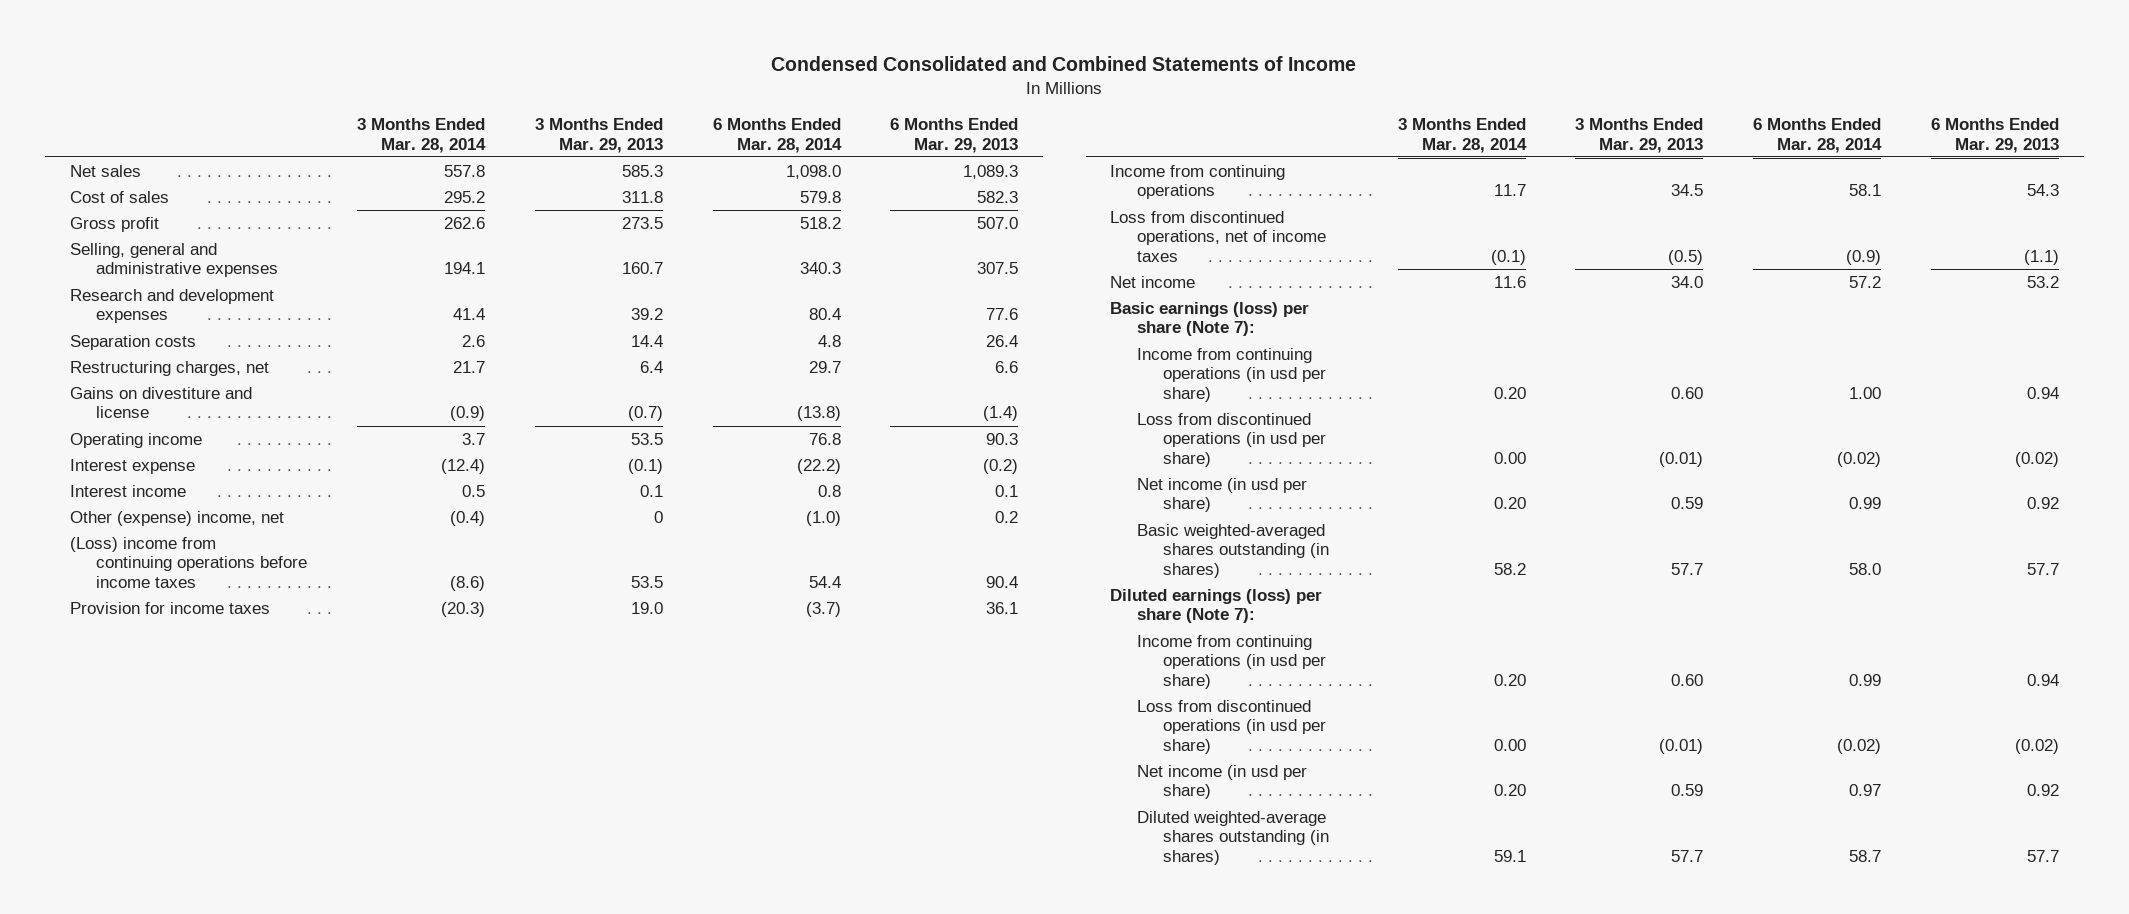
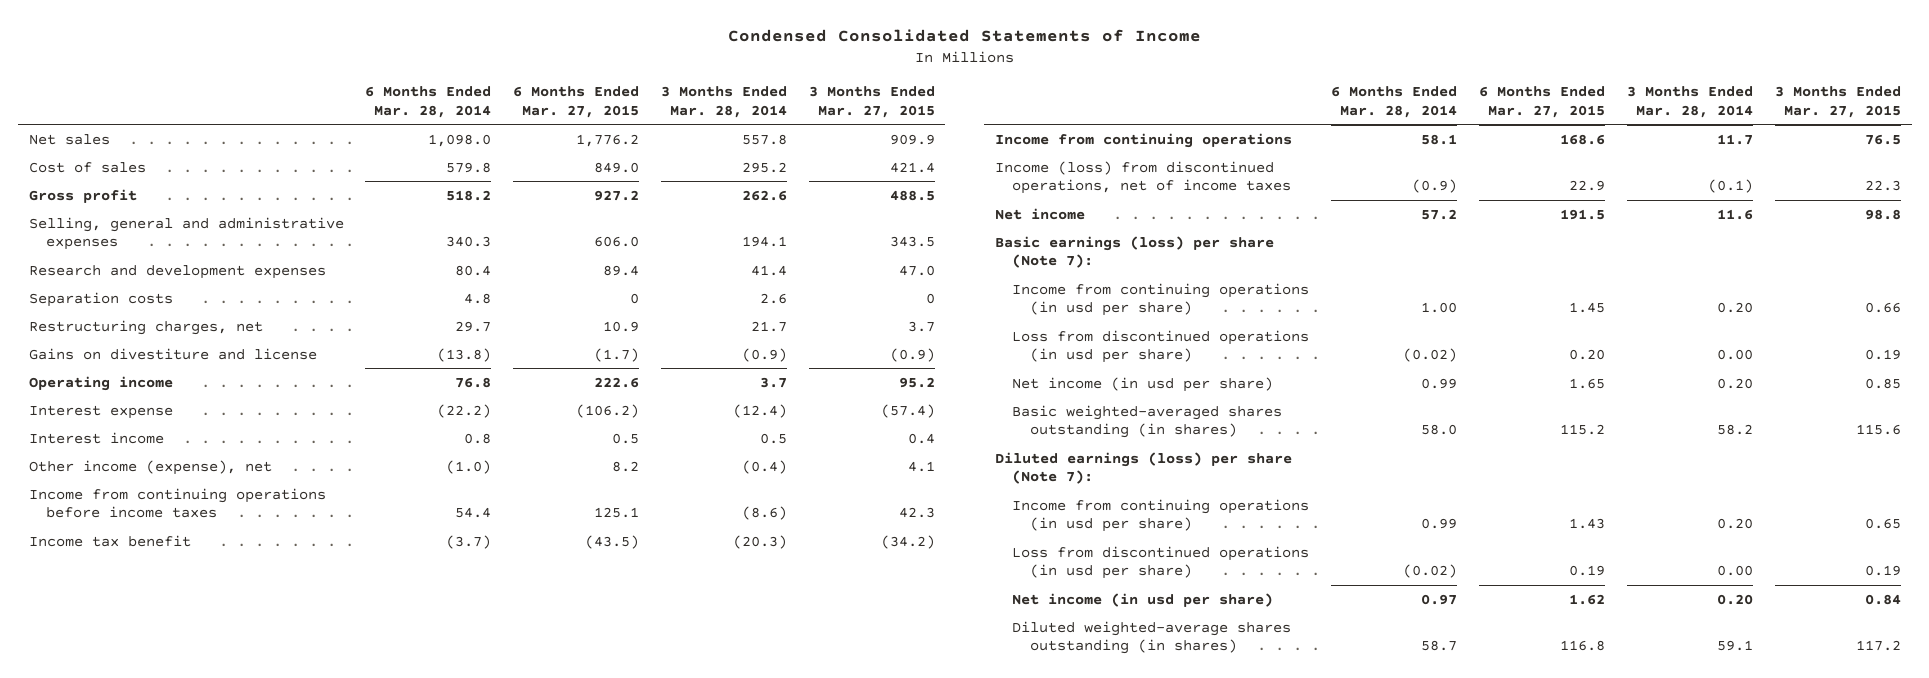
- Condensed Consolidated and Combined Statements of Income
+ Condensed Consolidated Statements of Income
- | 3 Months Ended Mar. 28, 2014 | 3 Months Ended Mar. 29, 2013 | 6 Months Ended Mar. 28, 2014 | 6 Months Ended Mar. 29, 2013
+ | 6 Months Ended Mar. 28, 2014 | 6 Months Ended Mar. 27, 2015 | 3 Months Ended Mar. 28, 2014 | 3 Months Ended Mar. 27, 2015
- Other (expense) income, net | (0.4) | 0 | (1.0) | 0.2
- (Loss) income from continuing operations before income taxes | (8.6) | 53.5 | 54.4 | 90.4
- Provision for income taxes | (20.3) | 19.0 | (3.7) | 36.1
+ Other income (expense), net | (1.0) | 8.2 | (0.4) | 4.1
+ Income from continuing operations before income taxes | 54.4 | 125.1 | (8.6) | 42.3
+ Income tax benefit | (3.7) | (43.5) | (20.3) | (34.2)
- Loss from discontinued operations, net of income taxes | (0.1) | (0.5) | (0.9) | (1.1)
+ Income (loss) from discontinued operations, net of income taxes | (0.9) | 22.9 | (0.1) | 22.3

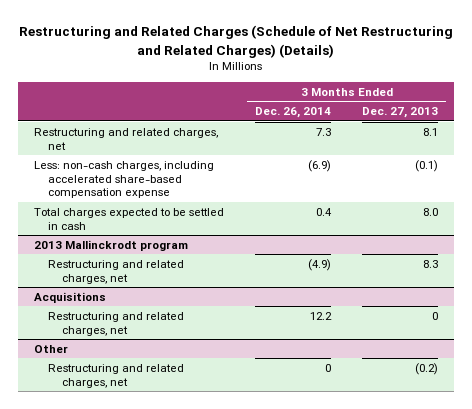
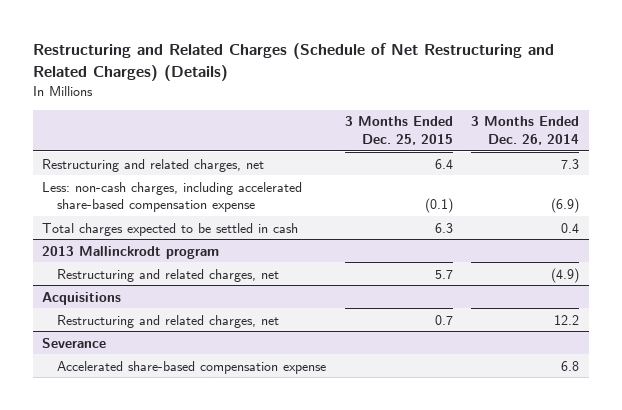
- | 3 Months Ended Dec. 26, 2014 | 3 Months Ended Dec. 27, 2013
+ | 3 Months Ended Dec. 25, 2015 | 3 Months Ended Dec. 26, 2014
- Other
- Restructuring and related charges, net | 0 | (0.2)
+ Severance
+ Accelerated share-based compensation expense | | 6.8

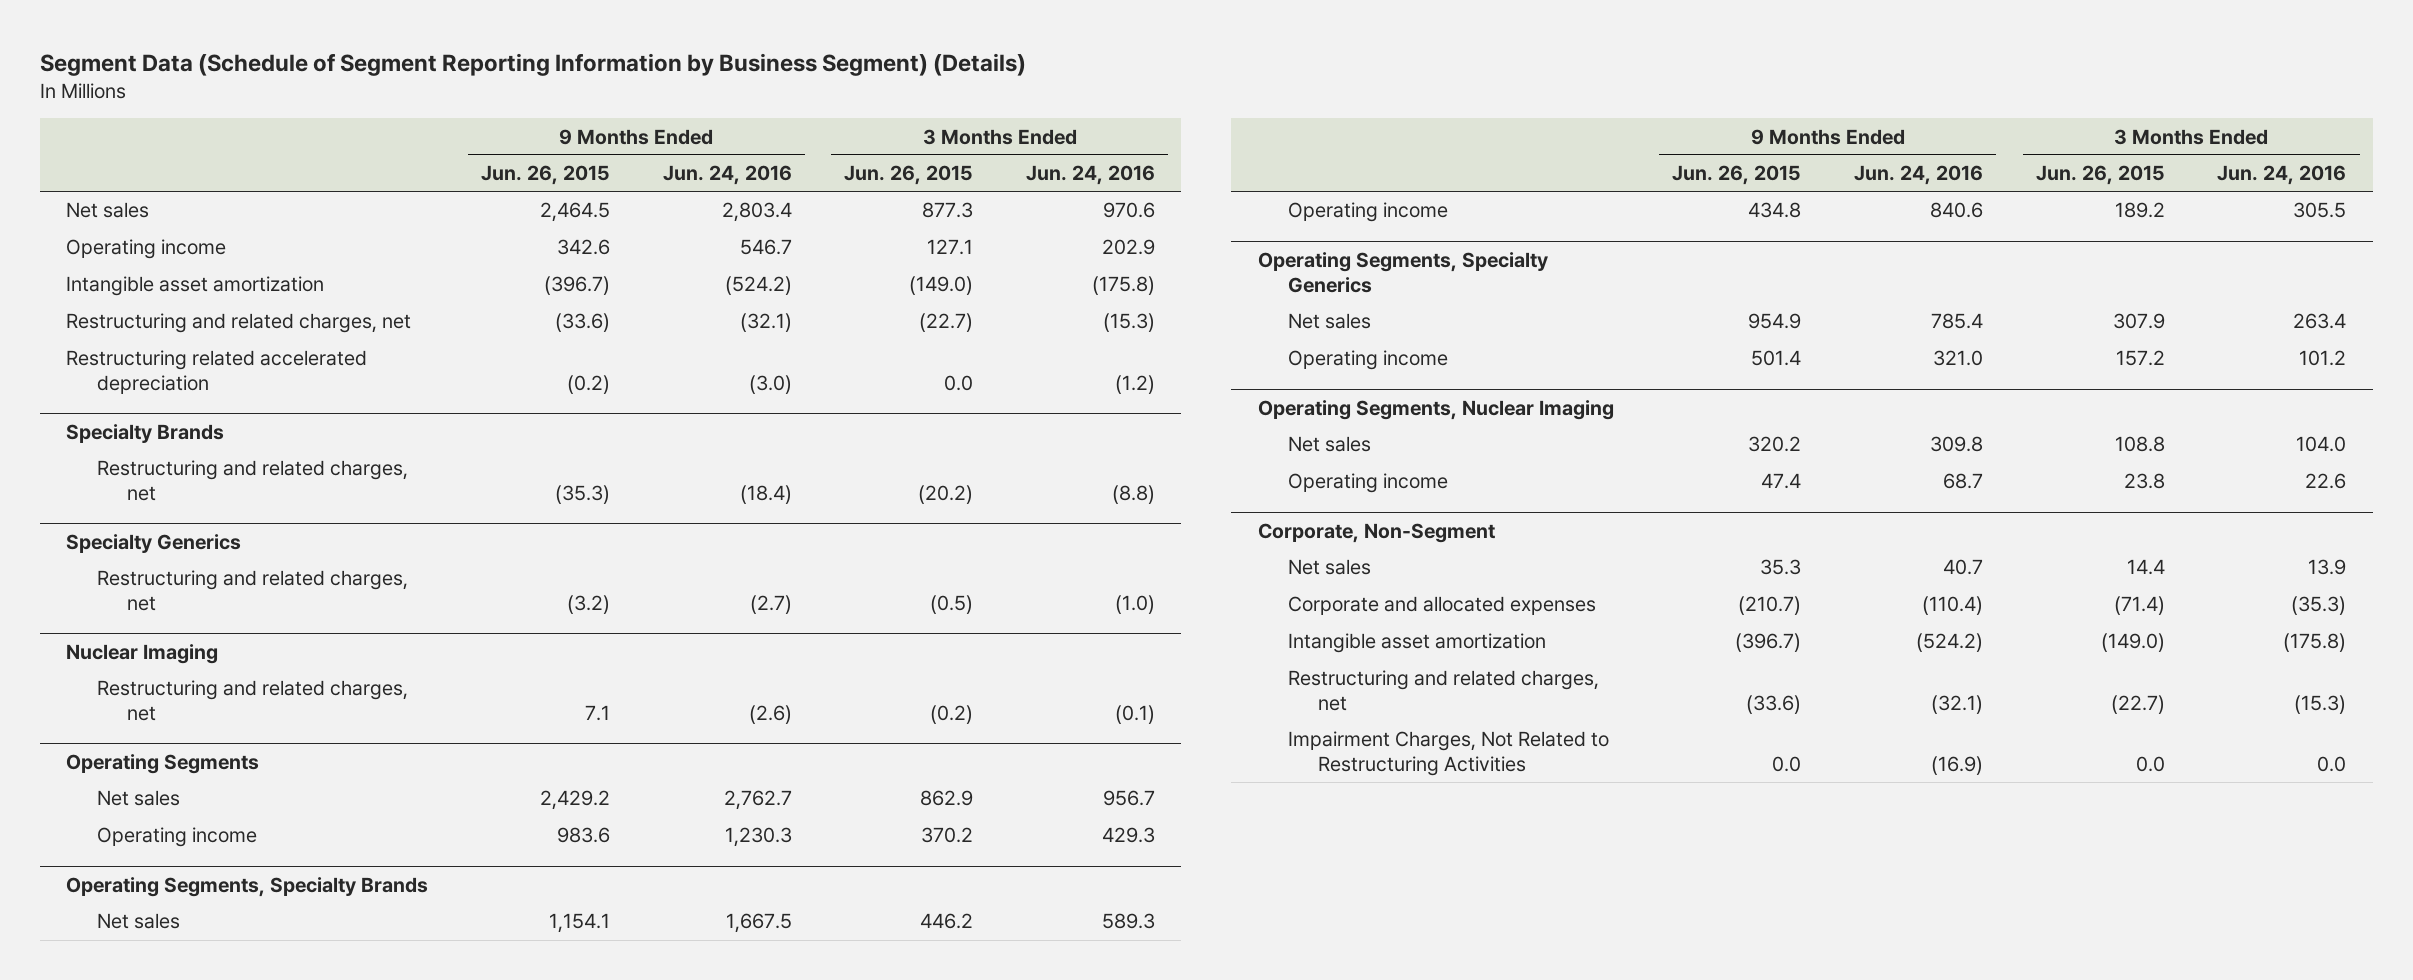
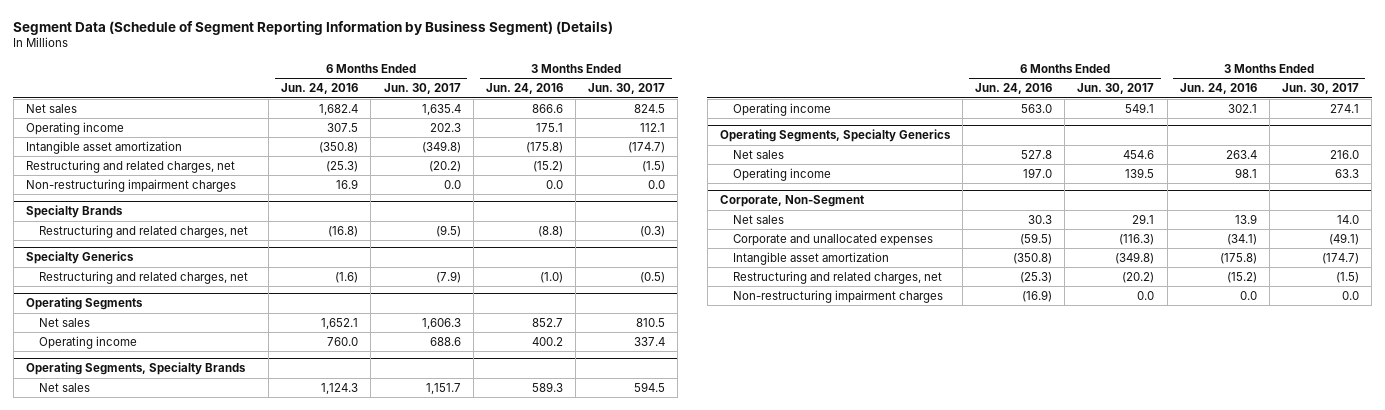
- | 9 Months Ended Jun. 26, 2015 | 9 Months Ended Jun. 24, 2016 | 3 Months Ended Jun. 26, 2015 | 3 Months Ended Jun. 24, 2016
+ | 6 Months Ended Jun. 24, 2016 | 6 Months Ended Jun. 30, 2017 | 3 Months Ended Jun. 24, 2016 | 3 Months Ended Jun. 30, 2017
- Net sales | 2,464.5 | 2,803.4 | 877.3 | 970.6
- Operating income | 342.6 | 546.7 | 127.1 | 202.9
+ Net sales | 1,682.4 | 1,635.4 | 866.6 | 824.5
+ Operating income | 307.5 | 202.3 | 175.1 | 112.1
- Restructuring and related charges, net | (33.6) | (32.1) | (22.7) | (15.3)
- Restructuring related accelerated depreciation | (0.2) | (3.0) | 0.0 | (1.2)
+ Restructuring and related charges, net | (25.3) | (20.2) | (15.2) | (1.5)
+ Non-restructuring impairment charges | 16.9 | 0.0 | 0.0 | 0.0
- Nuclear Imaging
- Restructuring and related charges, net | 7.1 | (2.6) | (0.2) | (0.1)
@ Operating Segments
- Net sales | 2,429.2 | 2,762.7 | 862.9 | 956.7
- Operating income | 983.6 | 1,230.3 | 370.2 | 429.3
+ Net sales | 1,652.1 | 1,606.3 | 852.7 | 810.5
+ Operating income | 760.0 | 688.6 | 400.2 | 337.4
@ Operating Segments, Specialty Brands
- Operating income | 434.8 | 840.6 | 189.2 | 305.5
+ Operating income | 563.0 | 549.1 | 302.1 | 274.1
@ Operating Segments, Specialty Generics
- Operating income | 501.4 | 321.0 | 157.2 | 101.2
- Operating Segments, Nuclear Imaging
- Net sales | 320.2 | 309.8 | 108.8 | 104.0
- Operating income | 47.4 | 68.7 | 23.8 | 22.6
@ Operating Segments, Specialty Generics
+ Operating income | 197.0 | 139.5 | 98.1 | 63.3
@ Corporate, Non-Segment
- Corporate and allocated expenses | (210.7) | (110.4) | (71.4) | (35.3)
+ Corporate and unallocated expenses | (59.5) | (116.3) | (34.1) | (49.1)
- Restructuring and related charges, net | (33.6) | (32.1) | (22.7) | (15.3)
- Impairment Charges, Not Related to Restructuring Activities | 0.0 | (16.9) | 0.0 | 0.0
+ Restructuring and related charges, net | (25.3) | (20.2) | (15.2) | (1.5)
+ Non-restructuring impairment charges | (16.9) | 0.0 | 0.0 | 0.0

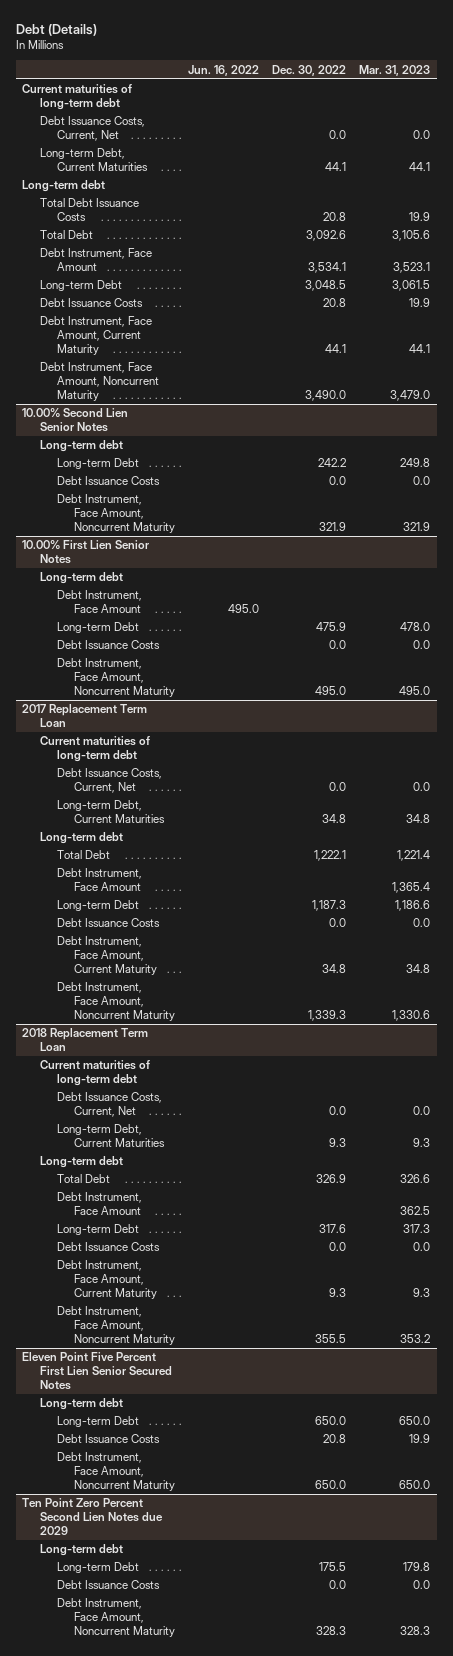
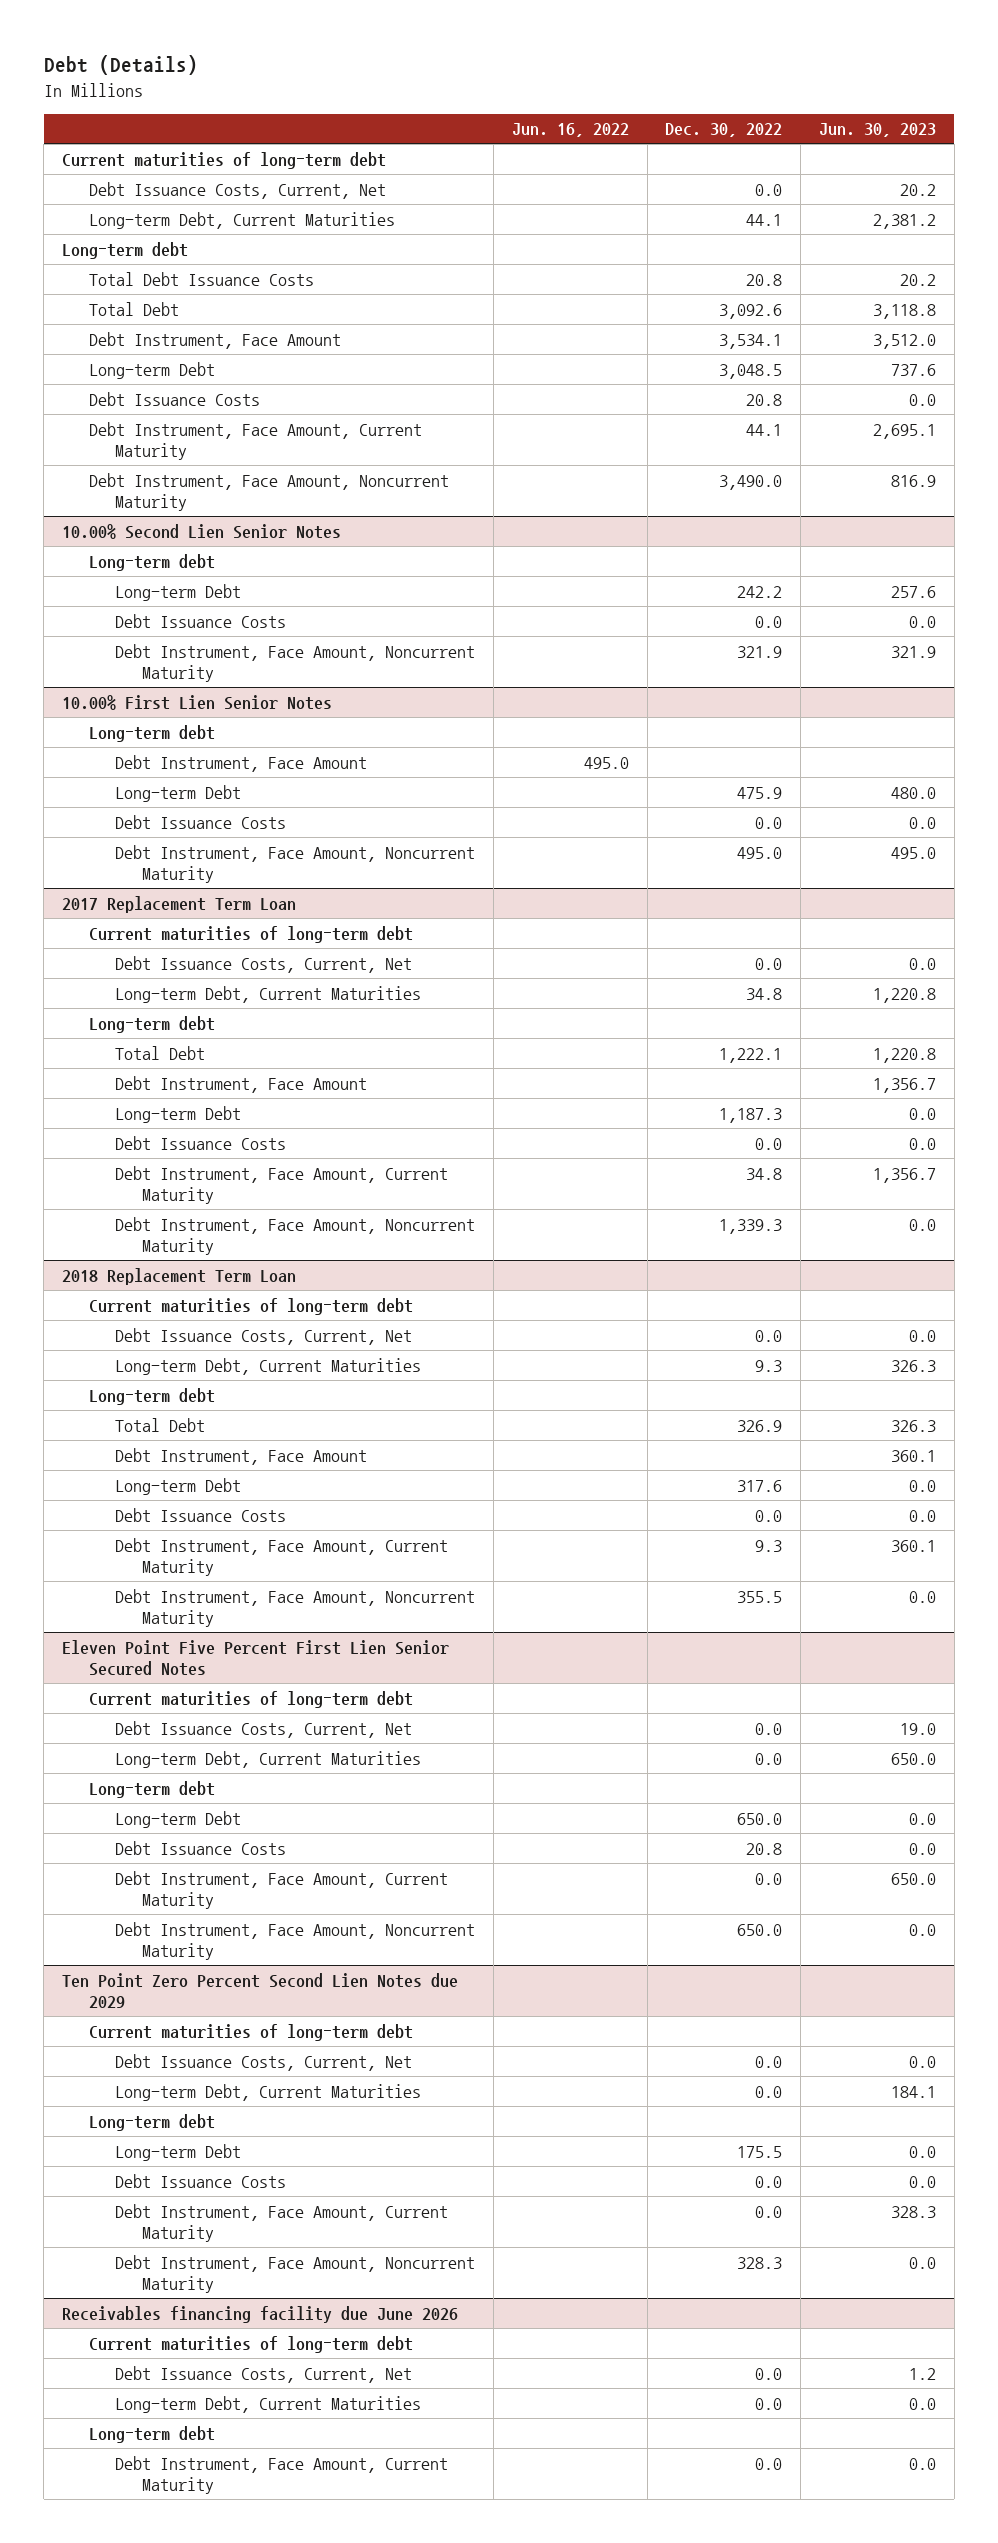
- | Jun. 16, 2022 | Dec. 30, 2022 | Mar. 31, 2023
+ | Jun. 16, 2022 | Dec. 30, 2022 | Jun. 30, 2023
@ Eleven Point Five Percent First Lien Senior Secured Notes
+ Current maturities of long-term debt
+ Debt Issuance Costs, Current, Net | | 0.0 | 19.0
+ Long-term Debt, Current Maturities | | 0.0 | 650.0
+ Debt Instrument, Face Amount, Current Maturity | | 0.0 | 650.0
@ Ten Point Zero Percent Second Lien Notes due 2029
+ Current maturities of long-term debt
+ Debt Issuance Costs, Current, Net | | 0.0 | 0.0
+ Long-term Debt, Current Maturities | | 0.0 | 184.1
+ Debt Instrument, Face Amount, Current Maturity | | 0.0 | 328.3
+ Receivables financing facility due June 2026
+ Current maturities of long-term debt
+ Debt Issuance Costs, Current, Net | | 0.0 | 1.2
+ Long-term Debt, Current Maturities | | 0.0 | 0.0
+ Long-term debt
+ Debt Instrument, Face Amount, Current Maturity | | 0.0 | 0.0

